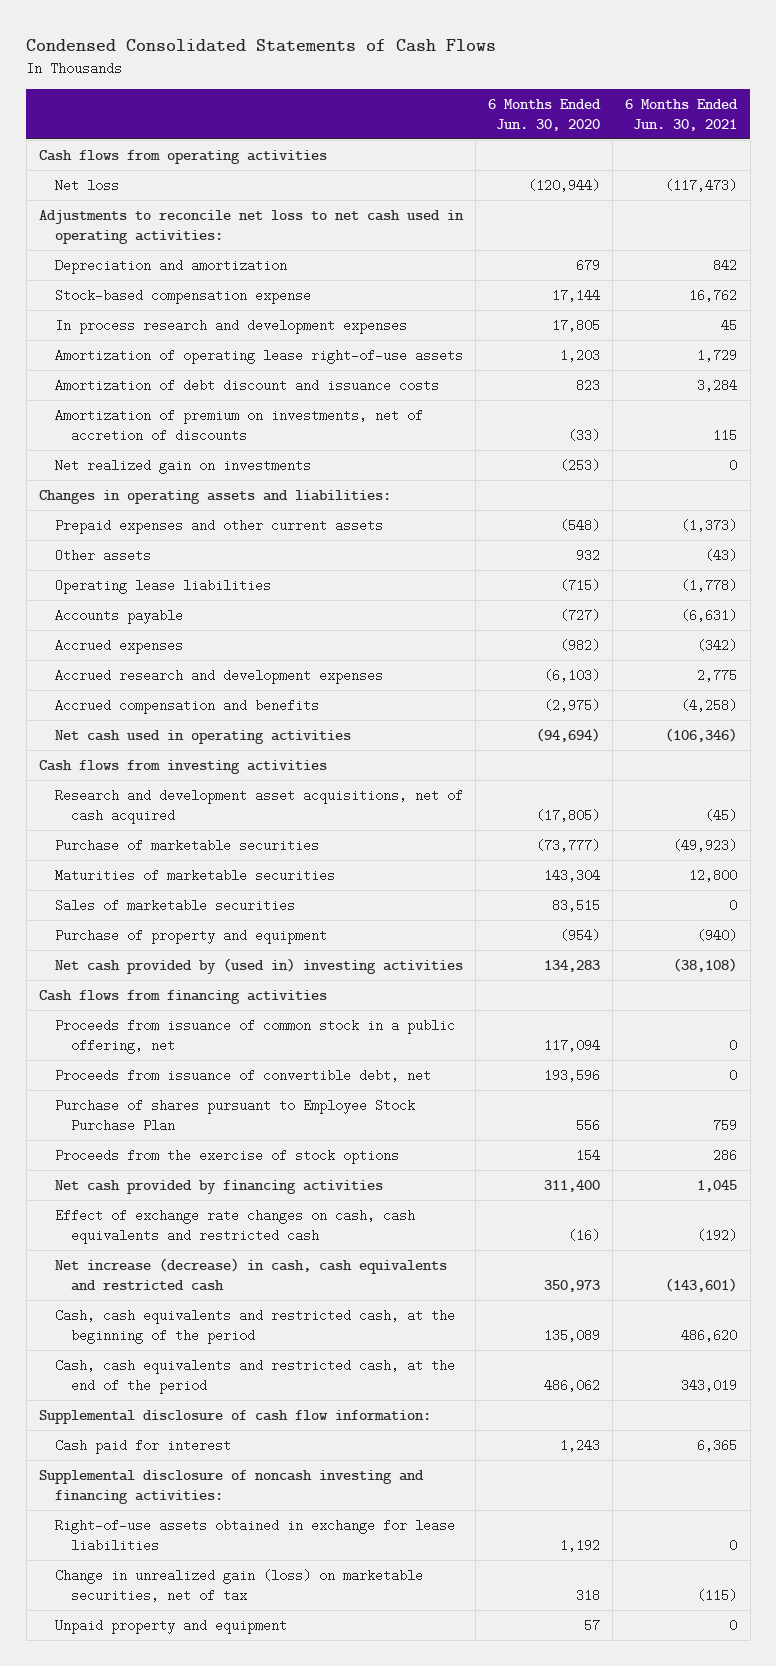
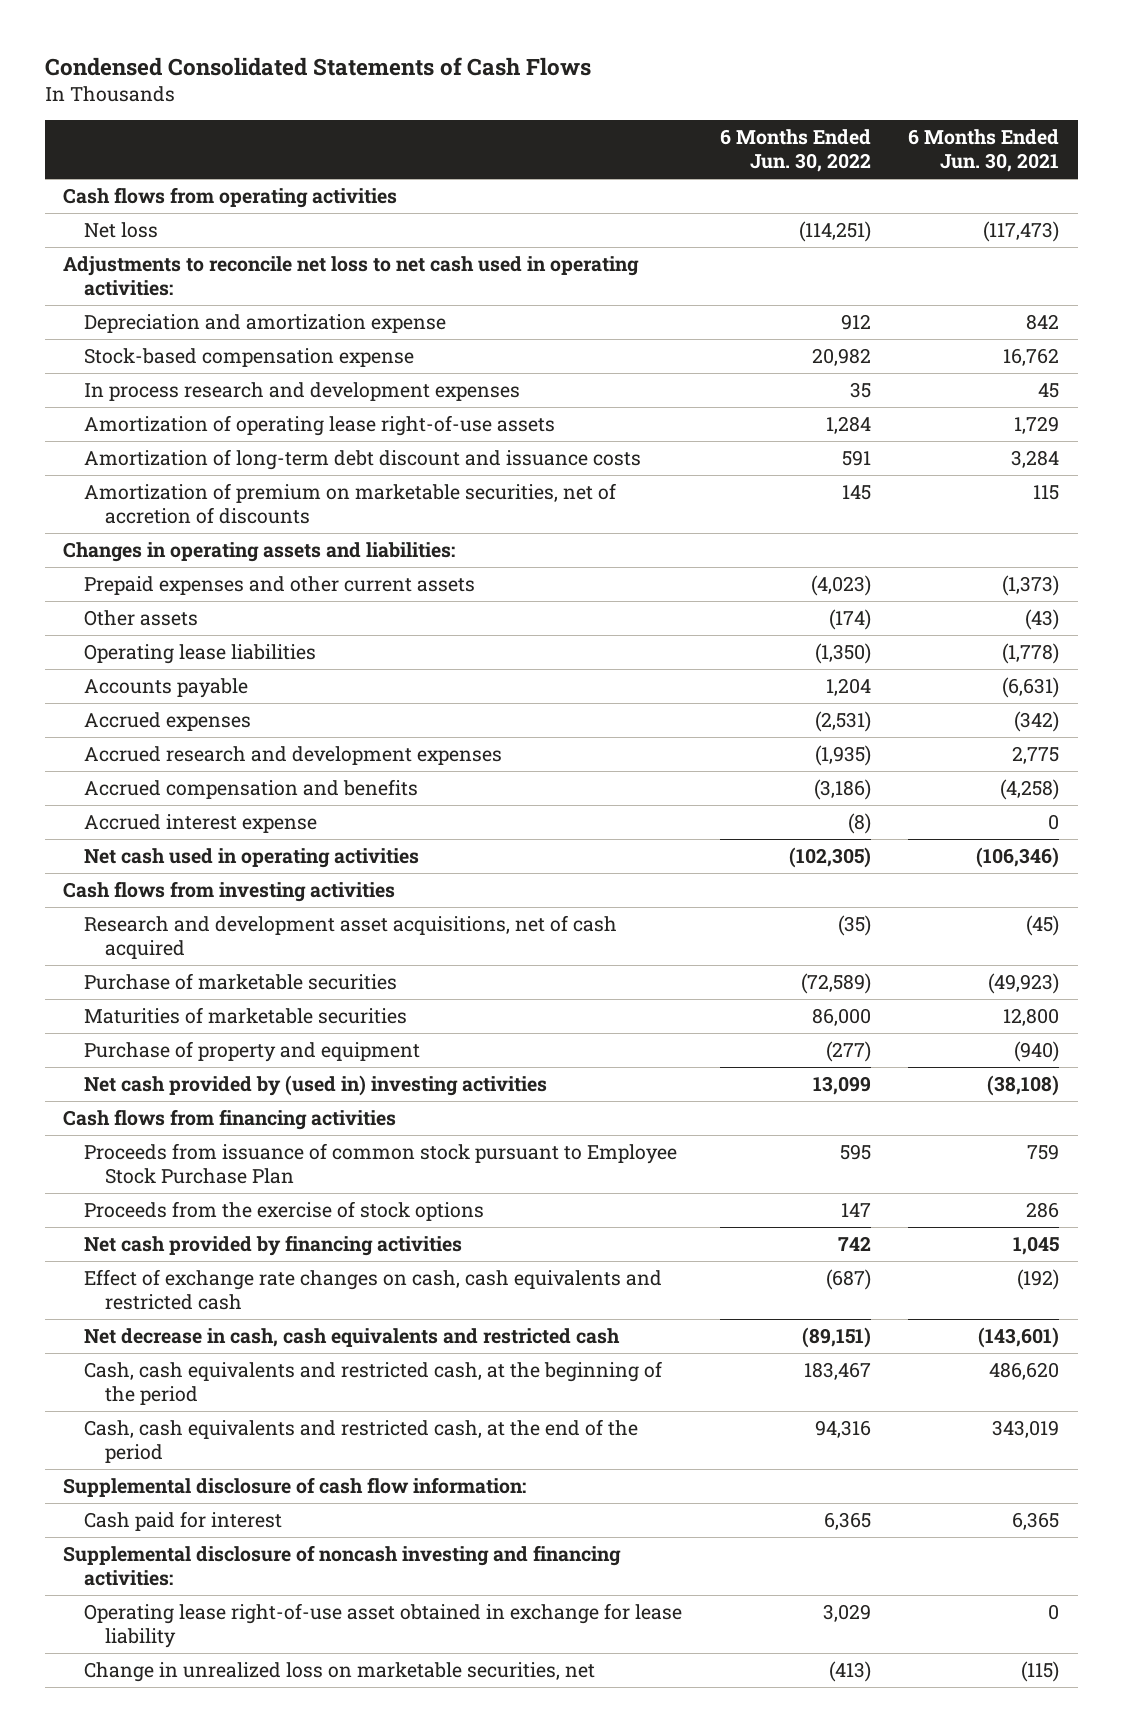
- | 6 Months Ended Jun. 30, 2020 | 6 Months Ended Jun. 30, 2021
+ | 6 Months Ended Jun. 30, 2022 | 6 Months Ended Jun. 30, 2021
- Depreciation and amortization | 679 | 842
+ Depreciation and amortization expense | 912 | 842
- Amortization of debt discount and issuance costs | 823 | 3,284
- Amortization of premium on investments, net of accretion of discounts | (33) | 115
- Net realized gain on investments | (253) | 0
+ Amortization of long-term debt discount and issuance costs | 591 | 3,284
+ Amortization of premium on marketable securities, net of accretion of discounts | 145 | 115
+ Accrued interest expense | (8) | 0
- Sales of marketable securities | 83,515 | 0
- Proceeds from issuance of common stock in a public offering, net | 117,094 | 0
- Proceeds from issuance of convertible debt, net | 193,596 | 0
- Purchase of shares pursuant to Employee Stock Purchase Plan | 556 | 759
+ Proceeds from issuance of common stock pursuant to Employee Stock Purchase Plan | 595 | 759
- Net increase (decrease) in cash, cash equivalents and restricted cash | 350,973 | (143,601)
+ Net decrease in cash, cash equivalents and restricted cash | (89,151) | (143,601)
- Right-of-use assets obtained in exchange for lease liabilities | 1,192 | 0
- Change in unrealized gain (loss) on marketable securities, net of tax | 318 | (115)
- Unpaid property and equipment | 57 | 0
+ Operating lease right-of-use asset obtained in exchange for lease liability | 3,029 | 0
+ Change in unrealized loss on marketable securities, net | (413) | (115)

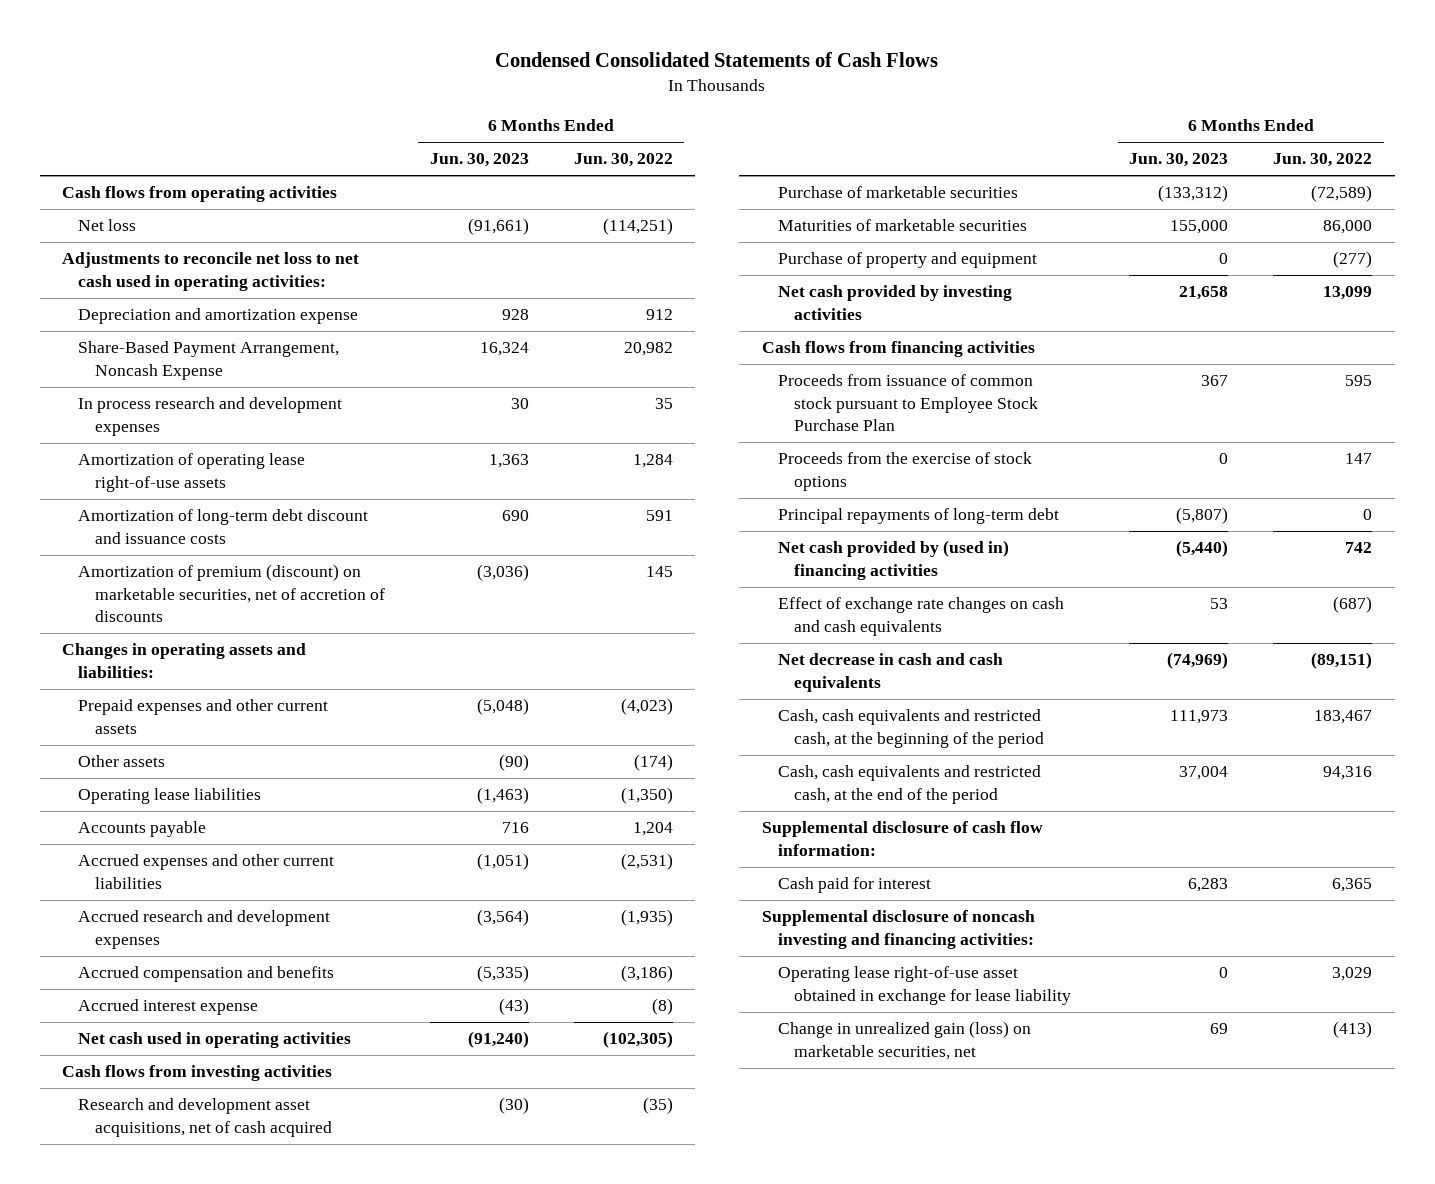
- | 6 Months Ended Jun. 30, 2022 | 6 Months Ended Jun. 30, 2021
+ | 6 Months Ended Jun. 30, 2023 | 6 Months Ended Jun. 30, 2022
- Stock-based compensation expense | 20,982 | 16,762
+ Share-Based Payment Arrangement, Noncash Expense | 16,324 | 20,982
- Amortization of premium on marketable securities, net of accretion of discounts | 145 | 115
+ Amortization of premium (discount) on marketable securities, net of accretion of discounts | (3,036) | 145
- Accrued expenses | (2,531) | (342)
+ Accrued expenses and other current liabilities | (1,051) | (2,531)
- Net cash provided by (used in) investing activities | 13,099 | (38,108)
+ Net cash provided by investing activities | 21,658 | 13,099
- Net cash provided by financing activities | 742 | 1,045
- Effect of exchange rate changes on cash, cash equivalents and restricted cash | (687) | (192)
- Net decrease in cash, cash equivalents and restricted cash | (89,151) | (143,601)
+ Principal repayments of long-term debt | (5,807) | 0
+ Net cash provided by (used in) financing activities | (5,440) | 742
+ Effect of exchange rate changes on cash and cash equivalents | 53 | (687)
+ Net decrease in cash and cash equivalents | (74,969) | (89,151)
- Change in unrealized loss on marketable securities, net | (413) | (115)
+ Change in unrealized gain (loss) on marketable securities, net | 69 | (413)

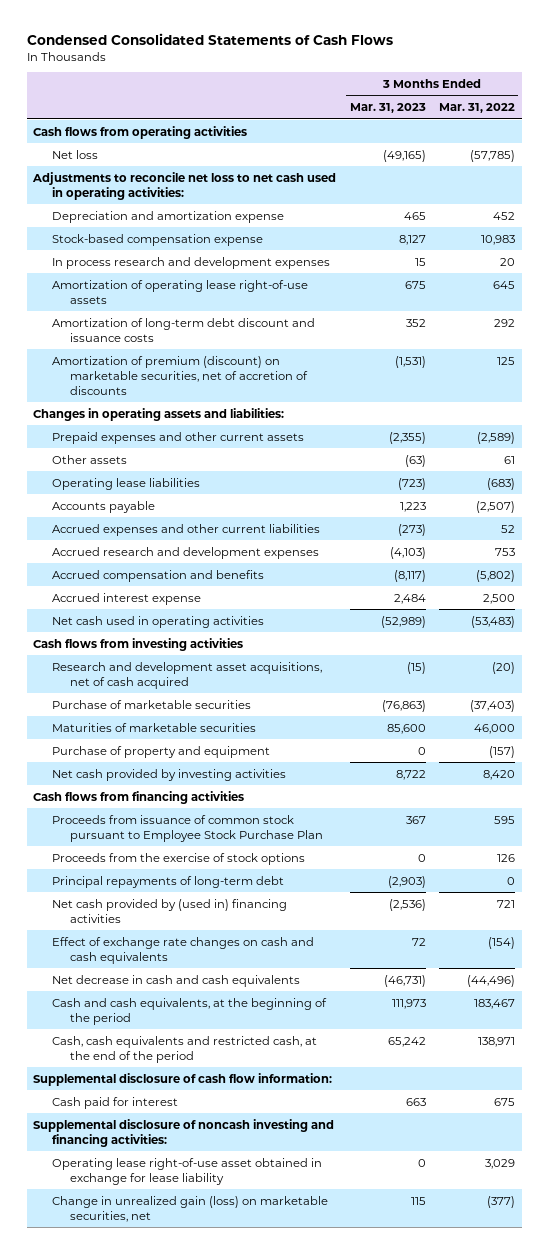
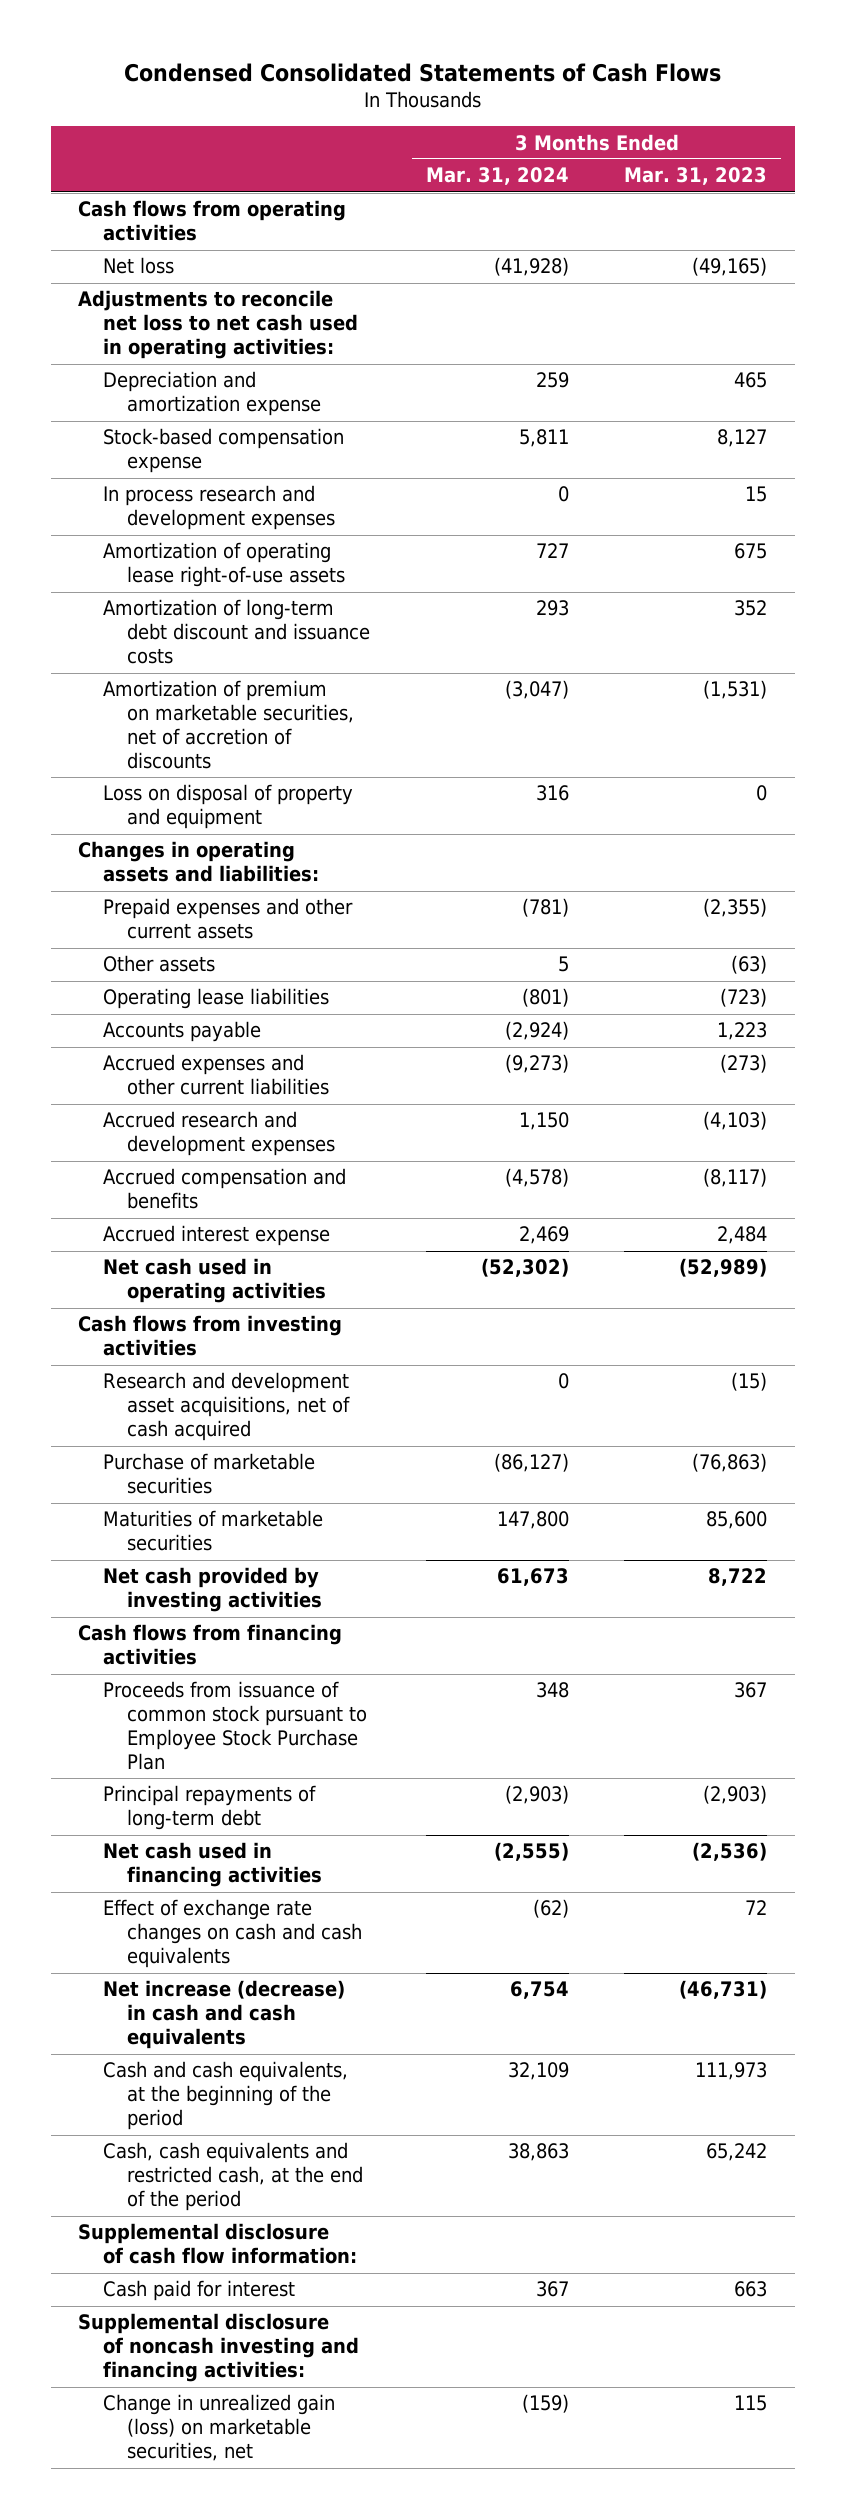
- | 3 Months Ended Mar. 31, 2023 | 3 Months Ended Mar. 31, 2022
+ | 3 Months Ended Mar. 31, 2024 | 3 Months Ended Mar. 31, 2023
- Amortization of premium (discount) on marketable securities, net of accretion of discounts | (1,531) | 125
+ Amortization of premium on marketable securities, net of accretion of discounts | (3,047) | (1,531)
+ Loss on disposal of property and equipment | 316 | 0
- Purchase of property and equipment | 0 | (157)
- Proceeds from the exercise of stock options | 0 | 126
- Net cash provided by (used in) financing activities | (2,536) | 721
+ Net cash used in financing activities | (2,555) | (2,536)
- Net decrease in cash and cash equivalents | (46,731) | (44,496)
+ Net increase (decrease) in cash and cash equivalents | 6,754 | (46,731)
- Operating lease right-of-use asset obtained in exchange for lease liability | 0 | 3,029

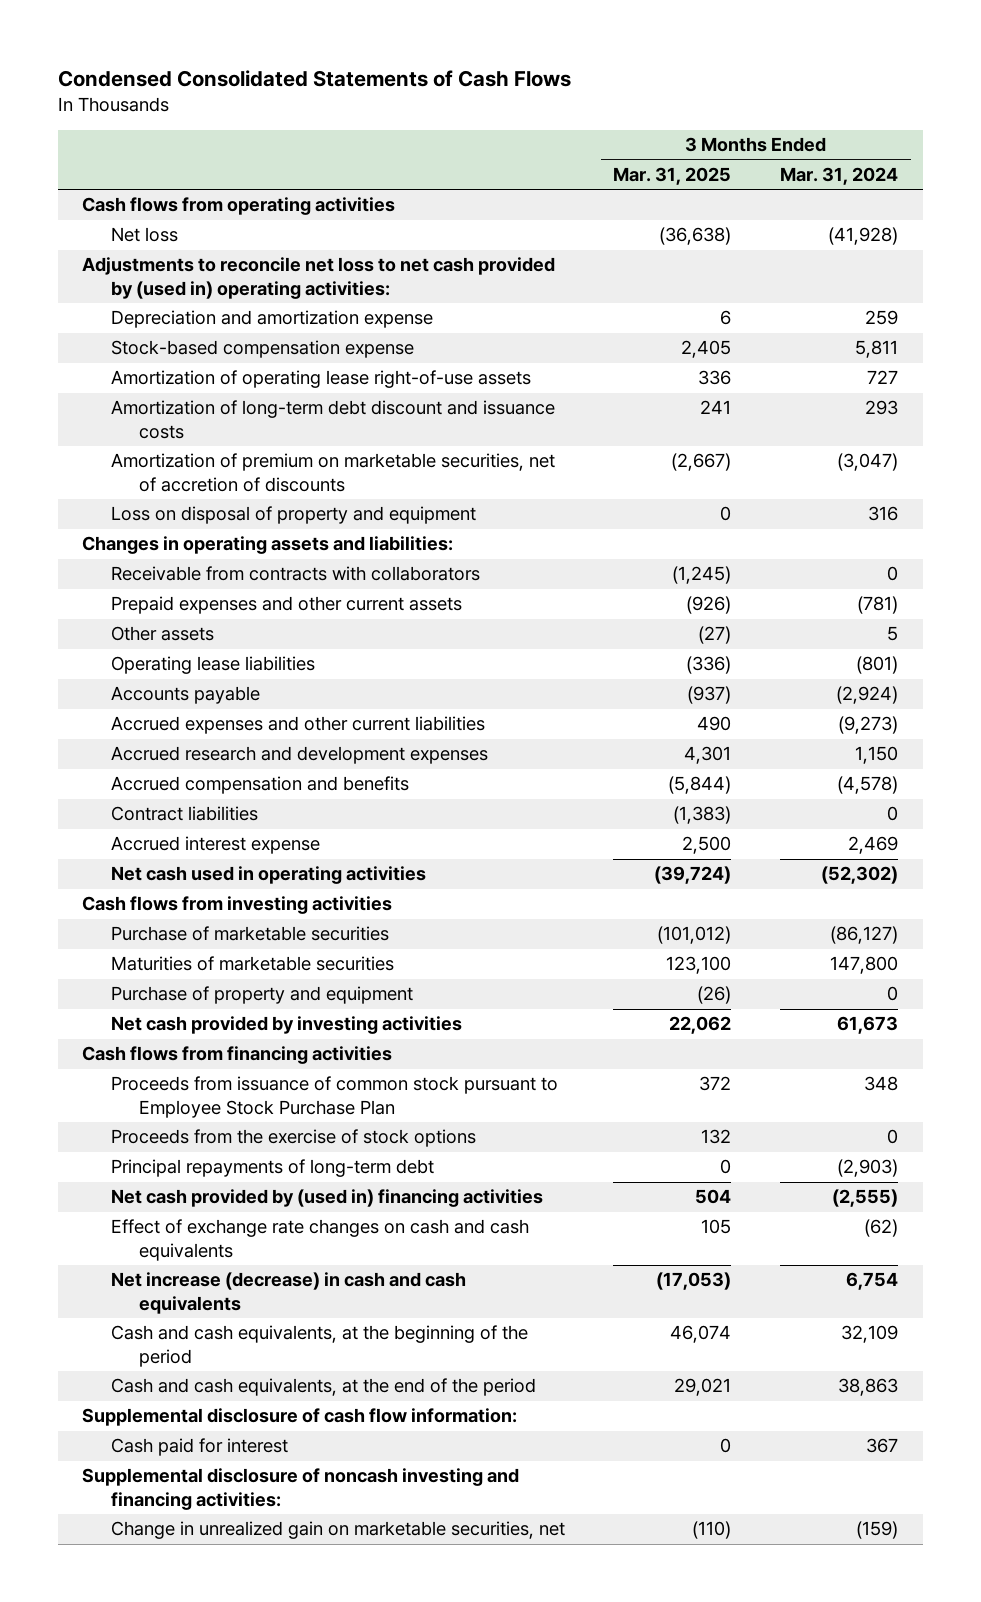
- | 3 Months Ended Mar. 31, 2024 | 3 Months Ended Mar. 31, 2023
+ | 3 Months Ended Mar. 31, 2025 | 3 Months Ended Mar. 31, 2024
- Adjustments to reconcile net loss to net cash used in operating activities:
+ Adjustments to reconcile net loss to net cash provided by (used in) operating activities:
- In process research and development expenses | 0 | 15
+ Receivable from contracts with collaborators | (1,245) | 0
+ Contract liabilities | (1,383) | 0
- Research and development asset acquisitions, net of cash acquired | 0 | (15)
+ Purchase of property and equipment | (26) | 0
+ Proceeds from the exercise of stock options | 132 | 0
- Net cash used in financing activities | (2,555) | (2,536)
+ Net cash provided by (used in) financing activities | 504 | (2,555)
- Cash, cash equivalents and restricted cash, at the end of the period | 38,863 | 65,242
+ Cash and cash equivalents, at the end of the period | 29,021 | 38,863
- Change in unrealized gain (loss) on marketable securities, net | (159) | 115
+ Change in unrealized gain on marketable securities, net | (110) | (159)

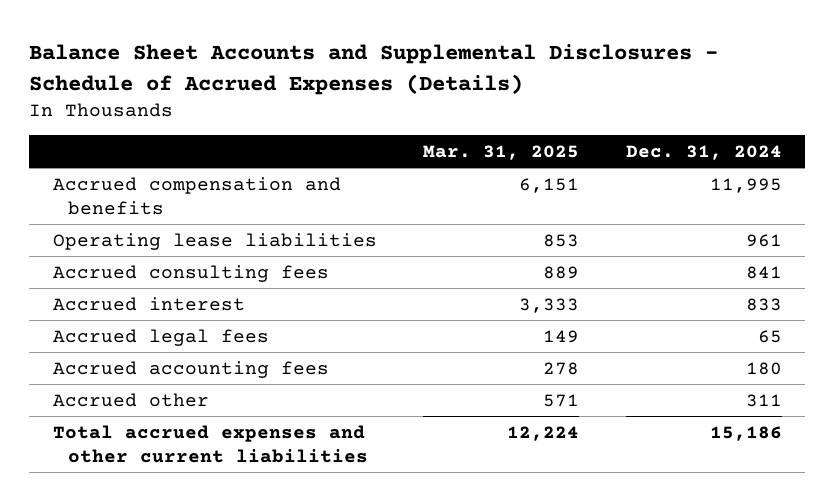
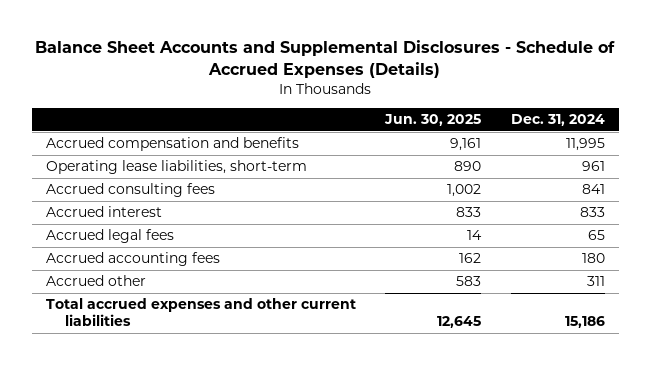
- | Mar. 31, 2025 | Dec. 31, 2024
+ | Jun. 30, 2025 | Dec. 31, 2024
- Operating lease liabilities | 853 | 961
+ Operating lease liabilities, short-term | 890 | 961

